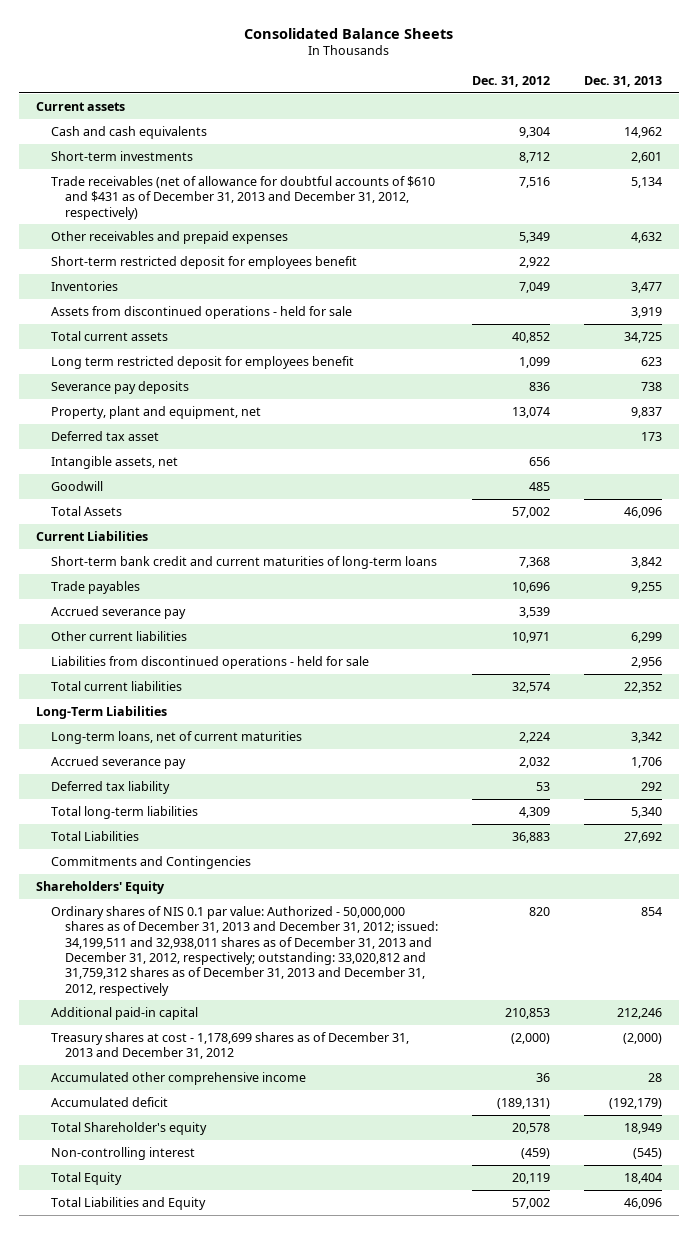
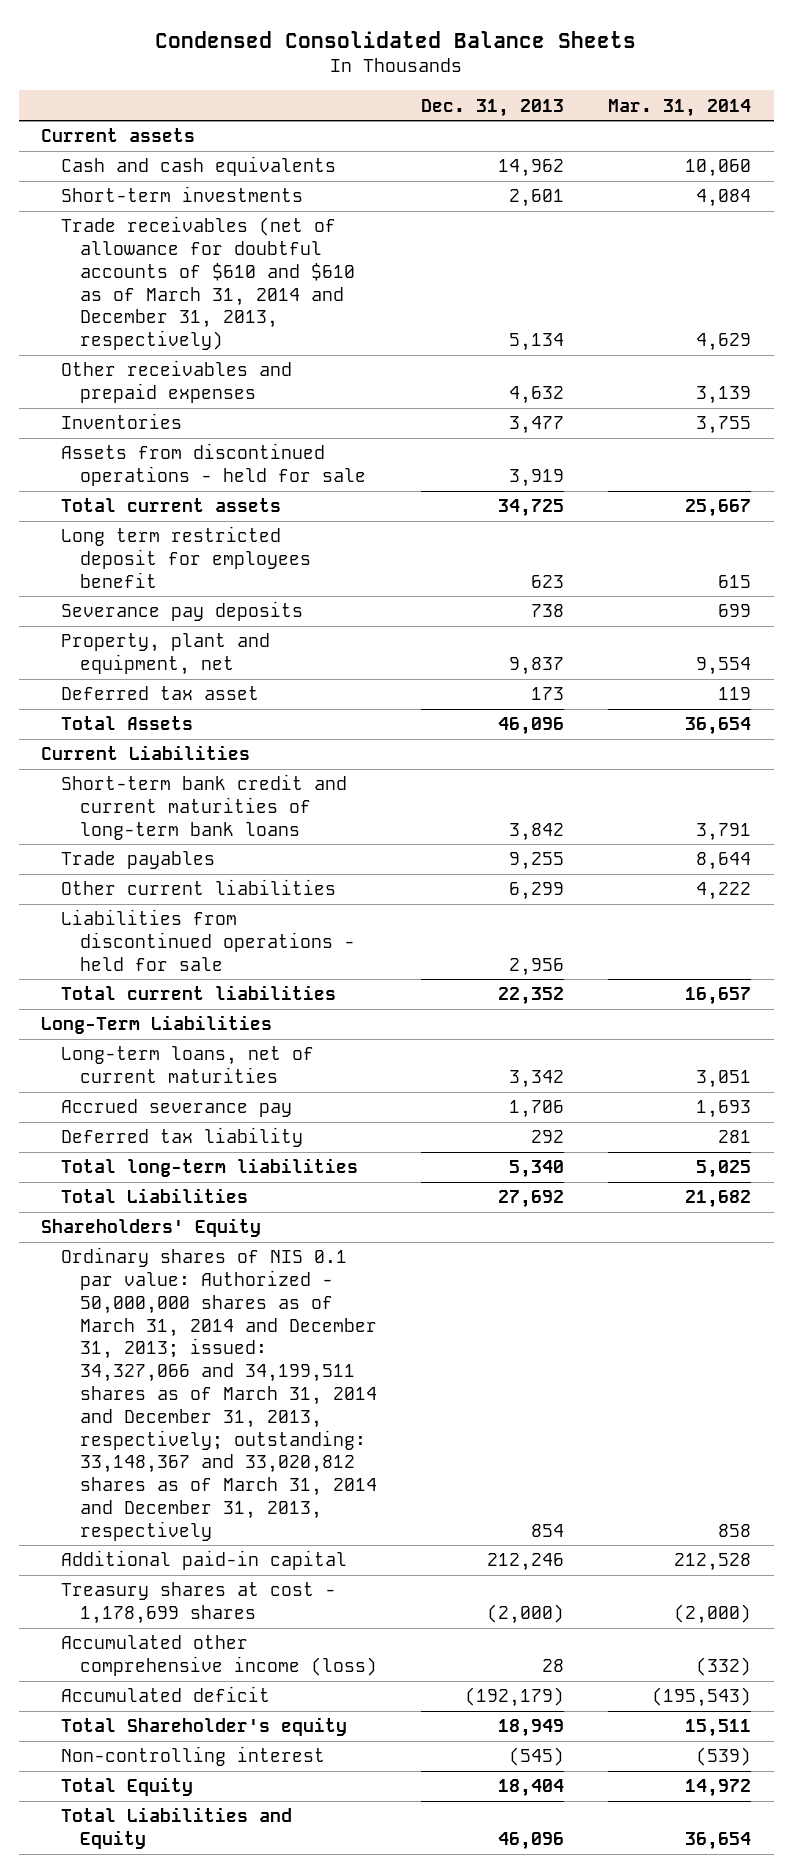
- Consolidated Balance Sheets
+ Condensed Consolidated Balance Sheets
- | Dec. 31, 2012 | Dec. 31, 2013
+ | Dec. 31, 2013 | Mar. 31, 2014
- Trade receivables (net of allowance for doubtful accounts of $610 and $431 as of December 31, 2013 and December 31, 2012, respectively) | 7,516 | 5,134
+ Trade receivables (net of allowance for doubtful accounts of $610 and $610 as of March 31, 2014 and December 31, 2013, respectively) | 5,134 | 4,629
- Short-term restricted deposit for employees benefit | 2,922 |
- Intangible assets, net | 656 |
- Goodwill | 485 |
- Short-term bank credit and current maturities of long-term loans | 7,368 | 3,842
+ Short-term bank credit and current maturities of long-term bank loans | 3,842 | 3,791
- Accrued severance pay | 3,539 |
- Commitments and Contingencies
- Ordinary shares of NIS 0.1 par value: Authorized - 50,000,000 shares as of December 31, 2013 and December 31, 2012; issued: 34,199,511 and 32,938,011 shares as of December 31, 2013 and December 31, 2012, respectively; outstanding: 33,020,812 and 31,759,312 shares as of December 31, 2013 and December 31, 2012, respectively | 820 | 854
+ Ordinary shares of NIS 0.1 par value: Authorized - 50,000,000 shares as of March 31, 2014 and December 31, 2013; issued: 34,327,066 and 34,199,511 shares as of March 31, 2014 and December 31, 2013, respectively; outstanding: 33,148,367 and 33,020,812 shares as of March 31, 2014 and December 31, 2013, respectively | 854 | 858
- Treasury shares at cost - 1,178,699 shares as of December 31, 2013 and December 31, 2012 | (2,000) | (2,000)
- Accumulated other comprehensive income | 36 | 28
+ Treasury shares at cost - 1,178,699 shares | (2,000) | (2,000)
+ Accumulated other comprehensive income (loss) | 28 | (332)

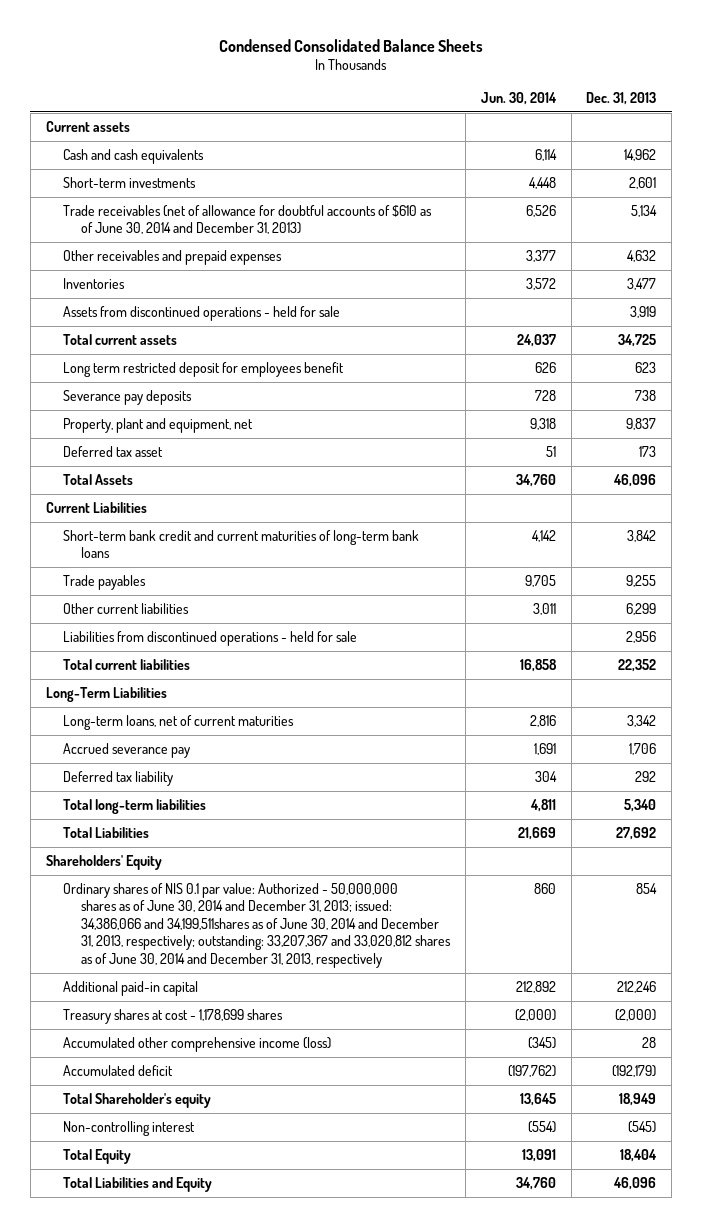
- | Dec. 31, 2013 | Mar. 31, 2014
+ | Jun. 30, 2014 | Dec. 31, 2013
- Trade receivables (net of allowance for doubtful accounts of $610 and $610 as of March 31, 2014 and December 31, 2013, respectively) | 5,134 | 4,629
+ Trade receivables (net of allowance for doubtful accounts of $610 as of June 30, 2014 and December 31, 2013) | 6,526 | 5,134
- Ordinary shares of NIS 0.1 par value: Authorized - 50,000,000 shares as of March 31, 2014 and December 31, 2013; issued: 34,327,066 and 34,199,511 shares as of March 31, 2014 and December 31, 2013, respectively; outstanding: 33,148,367 and 33,020,812 shares as of March 31, 2014 and December 31, 2013, respectively | 854 | 858
+ Ordinary shares of NIS 0.1 par value: Authorized - 50,000,000 shares as of June 30, 2014 and December 31, 2013; issued: 34,386,066 and 34,199,511shares as of June 30, 2014 and December 31, 2013, respectively; outstanding: 33,207,367 and 33,020,812 shares as of June 30, 2014 and December 31, 2013, respectively | 860 | 854

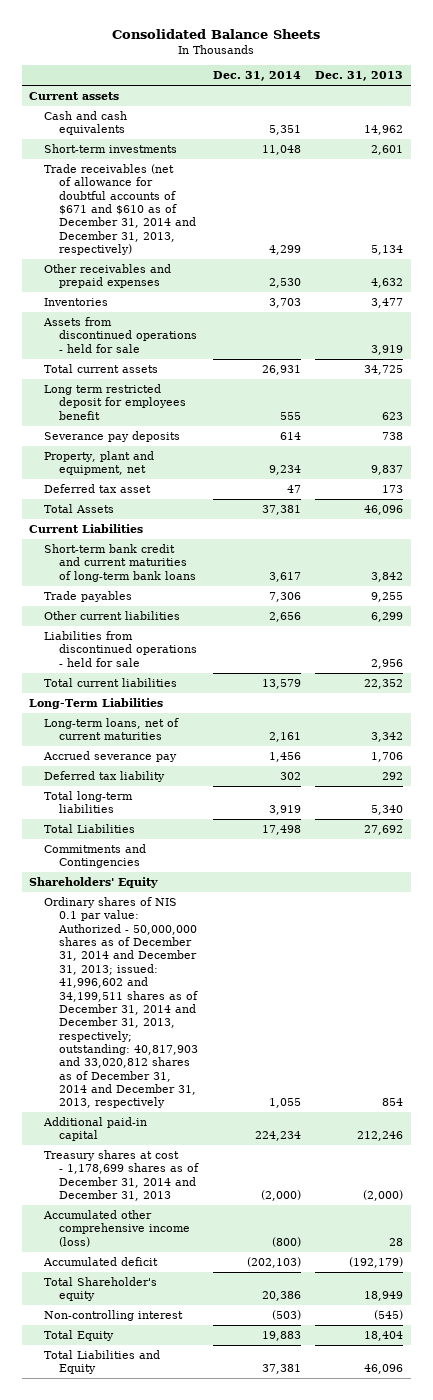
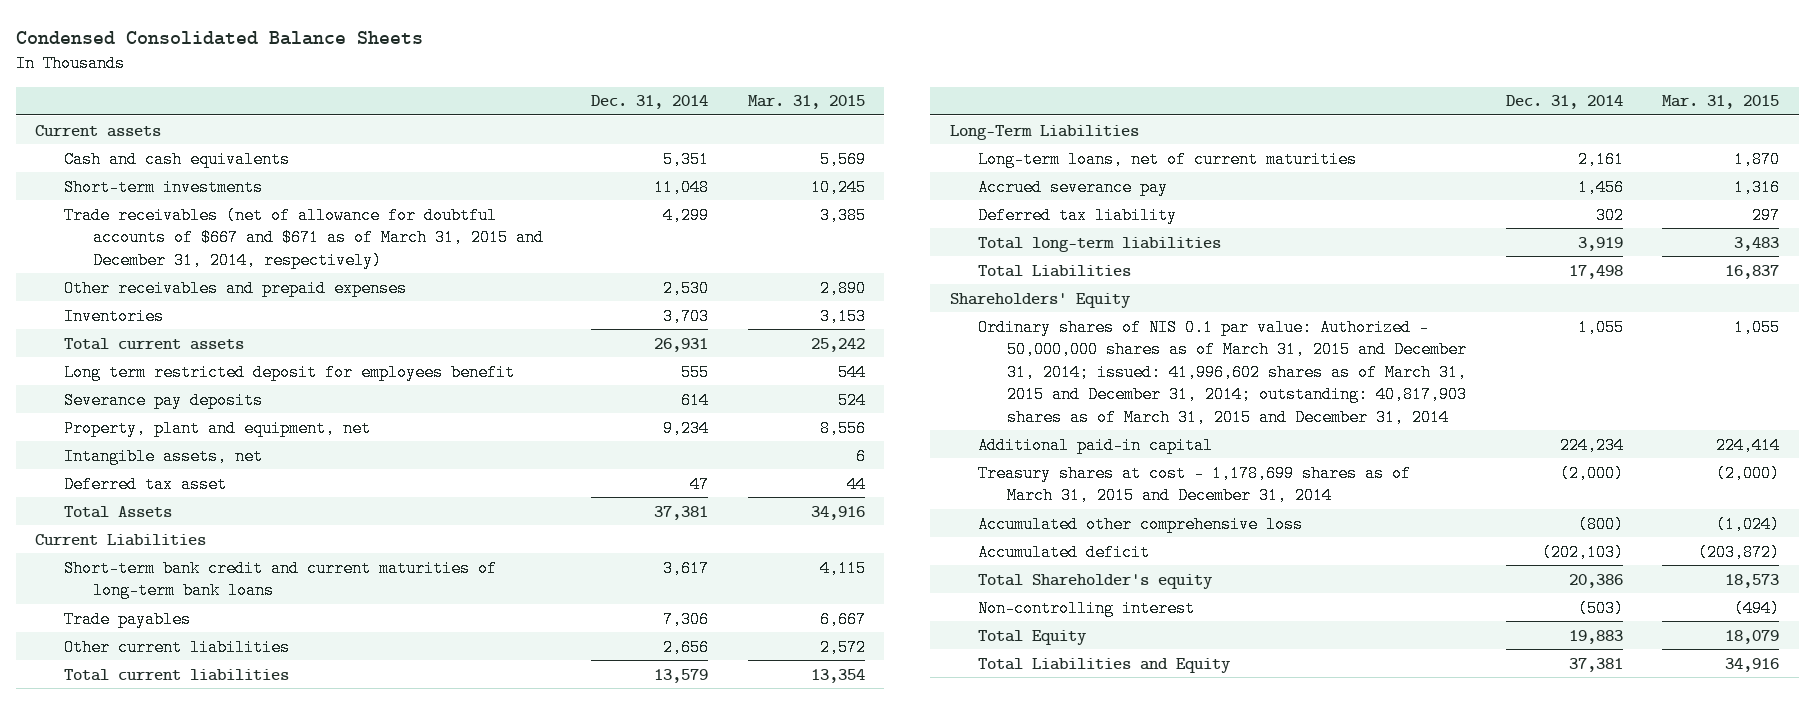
- Consolidated Balance Sheets
+ Condensed Consolidated Balance Sheets
- | Dec. 31, 2014 | Dec. 31, 2013
+ | Dec. 31, 2014 | Mar. 31, 2015
- Trade receivables (net of allowance for doubtful accounts of $671 and $610 as of December 31, 2014 and December 31, 2013, respectively) | 4,299 | 5,134
+ Trade receivables (net of allowance for doubtful accounts of $667 and $671 as of March 31, 2015 and December 31, 2014, respectively) | 4,299 | 3,385
- Assets from discontinued operations - held for sale | | 3,919
+ Intangible assets, net | | 6
- Liabilities from discontinued operations - held for sale | | 2,956
- Commitments and Contingencies
- Ordinary shares of NIS 0.1 par value: Authorized - 50,000,000 shares as of December 31, 2014 and December 31, 2013; issued: 41,996,602 and 34,199,511 shares as of December 31, 2014 and December 31, 2013, respectively; outstanding: 40,817,903 and 33,020,812 shares as of December 31, 2014 and December 31, 2013, respectively | 1,055 | 854
+ Ordinary shares of NIS 0.1 par value: Authorized - 50,000,000 shares as of March 31, 2015 and December 31, 2014; issued: 41,996,602 shares as of March 31, 2015 and December 31, 2014; outstanding: 40,817,903 shares as of March 31, 2015 and December 31, 2014 | 1,055 | 1,055
- Treasury shares at cost - 1,178,699 shares as of December 31, 2014 and December 31, 2013 | (2,000) | (2,000)
- Accumulated other comprehensive income (loss) | (800) | 28
+ Treasury shares at cost - 1,178,699 shares as of March 31, 2015 and December 31, 2014 | (2,000) | (2,000)
+ Accumulated other comprehensive loss | (800) | (1,024)

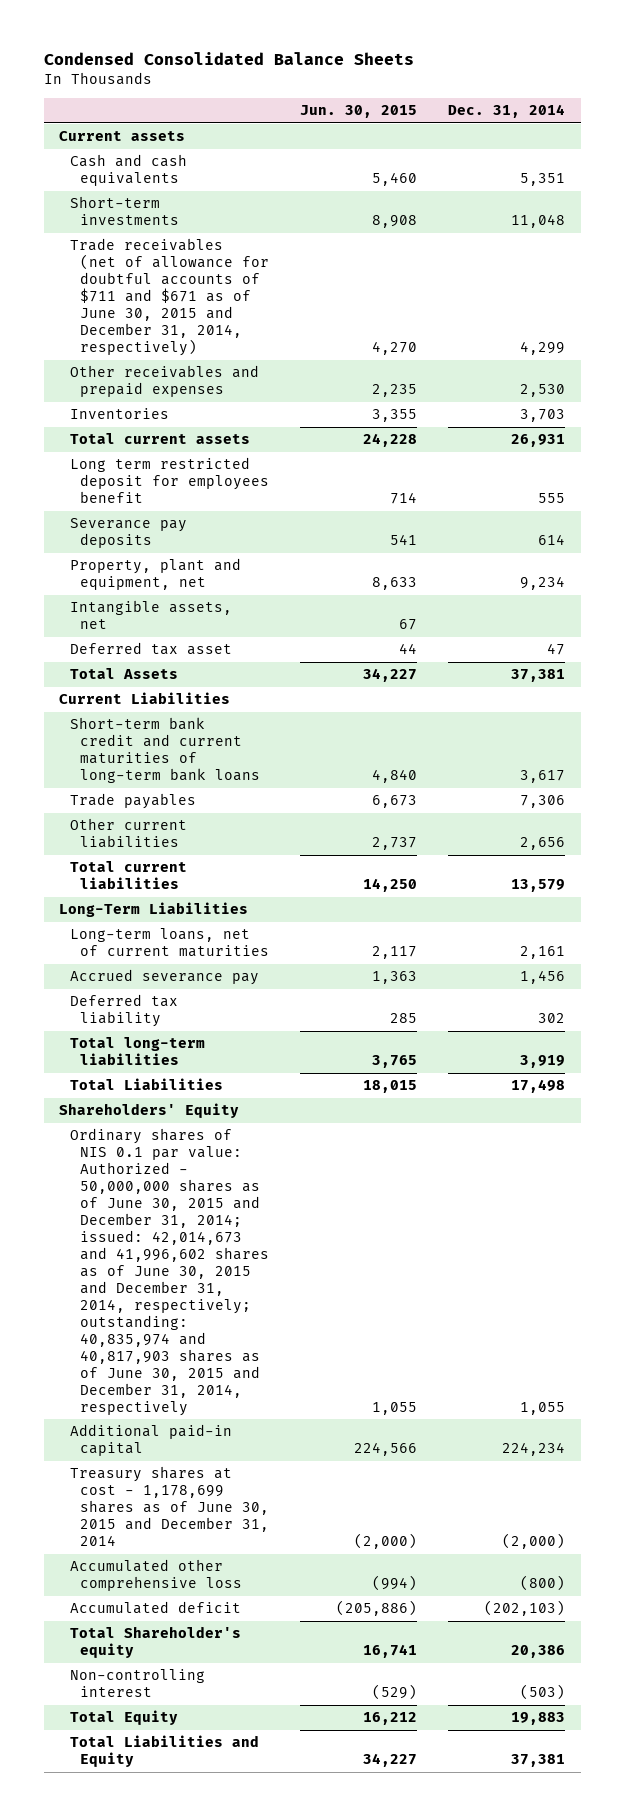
- | Dec. 31, 2014 | Mar. 31, 2015
+ | Jun. 30, 2015 | Dec. 31, 2014
- Trade receivables (net of allowance for doubtful accounts of $667 and $671 as of March 31, 2015 and December 31, 2014, respectively) | 4,299 | 3,385
+ Trade receivables (net of allowance for doubtful accounts of $711 and $671 as of June 30, 2015 and December 31, 2014, respectively) | 4,270 | 4,299
- Ordinary shares of NIS 0.1 par value: Authorized - 50,000,000 shares as of March 31, 2015 and December 31, 2014; issued: 41,996,602 shares as of March 31, 2015 and December 31, 2014; outstanding: 40,817,903 shares as of March 31, 2015 and December 31, 2014 | 1,055 | 1,055
+ Ordinary shares of NIS 0.1 par value: Authorized - 50,000,000 shares as of June 30, 2015 and December 31, 2014; issued: 42,014,673 and 41,996,602 shares as of June 30, 2015 and December 31, 2014, respectively; outstanding: 40,835,974 and 40,817,903 shares as of June 30, 2015 and December 31, 2014, respectively | 1,055 | 1,055
- Treasury shares at cost - 1,178,699 shares as of March 31, 2015 and December 31, 2014 | (2,000) | (2,000)
+ Treasury shares at cost - 1,178,699 shares as of June 30, 2015 and December 31, 2014 | (2,000) | (2,000)

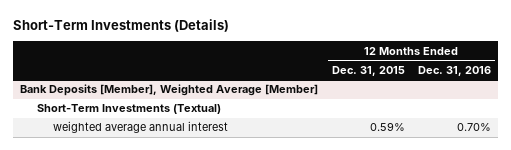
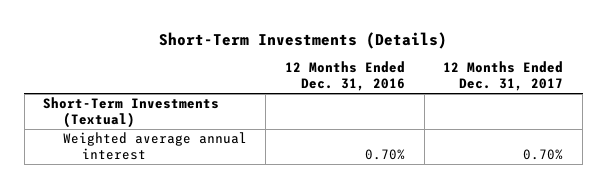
- | 12 Months Ended Dec. 31, 2015 | 12 Months Ended Dec. 31, 2016
+ | 12 Months Ended Dec. 31, 2016 | 12 Months Ended Dec. 31, 2017
- Bank Deposits [Member], Weighted Average [Member]
- weighted average annual interest | 0.59% | 0.70%
+ Weighted average annual interest | 0.70% | 0.70%

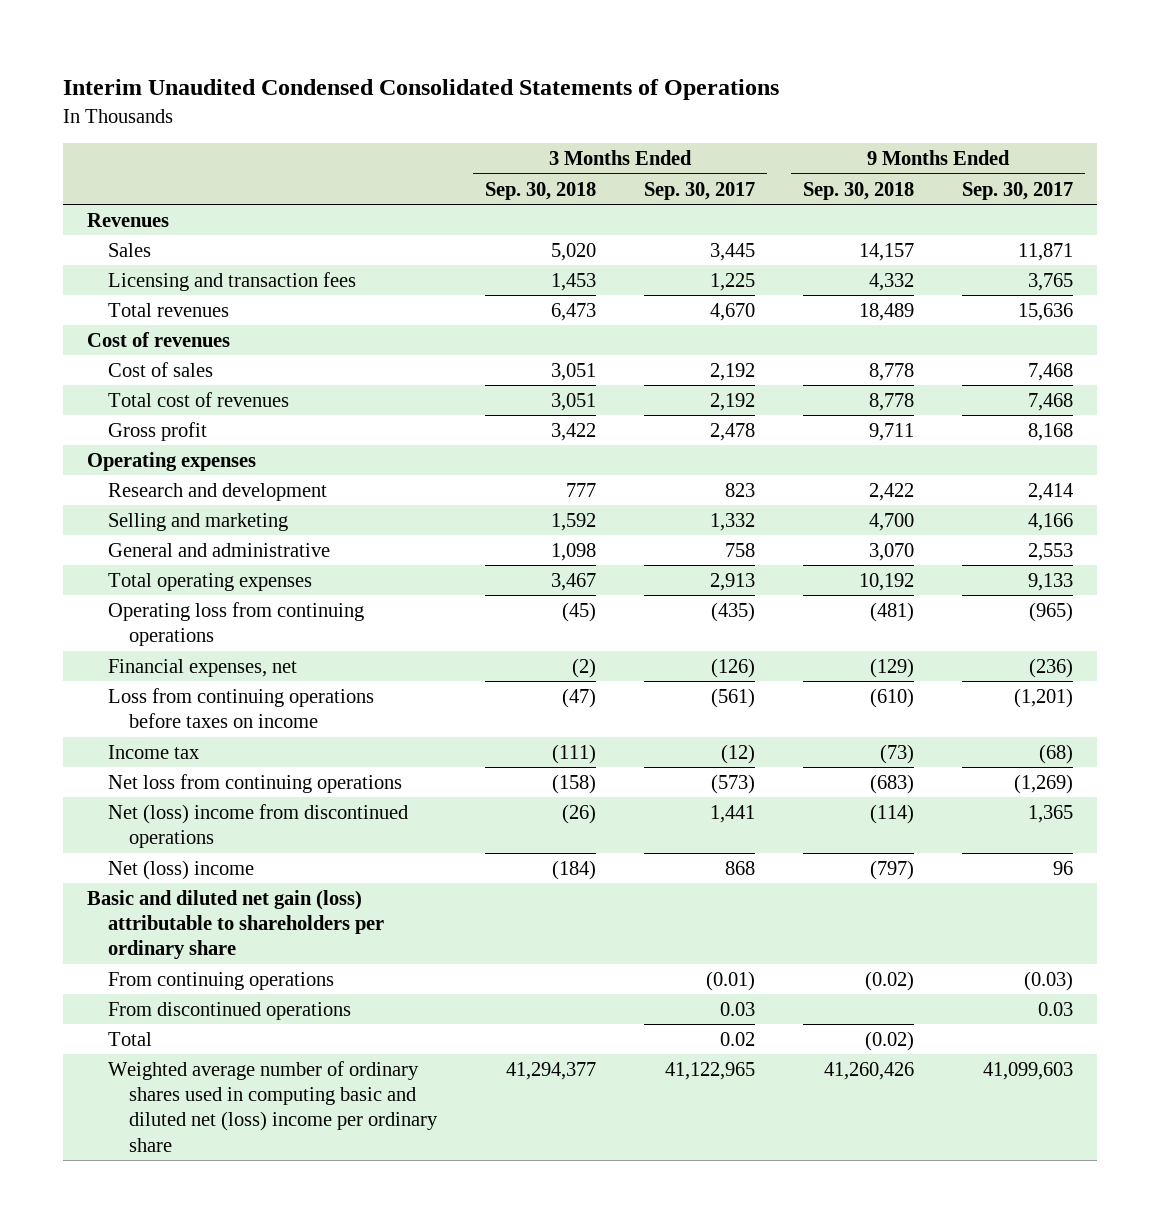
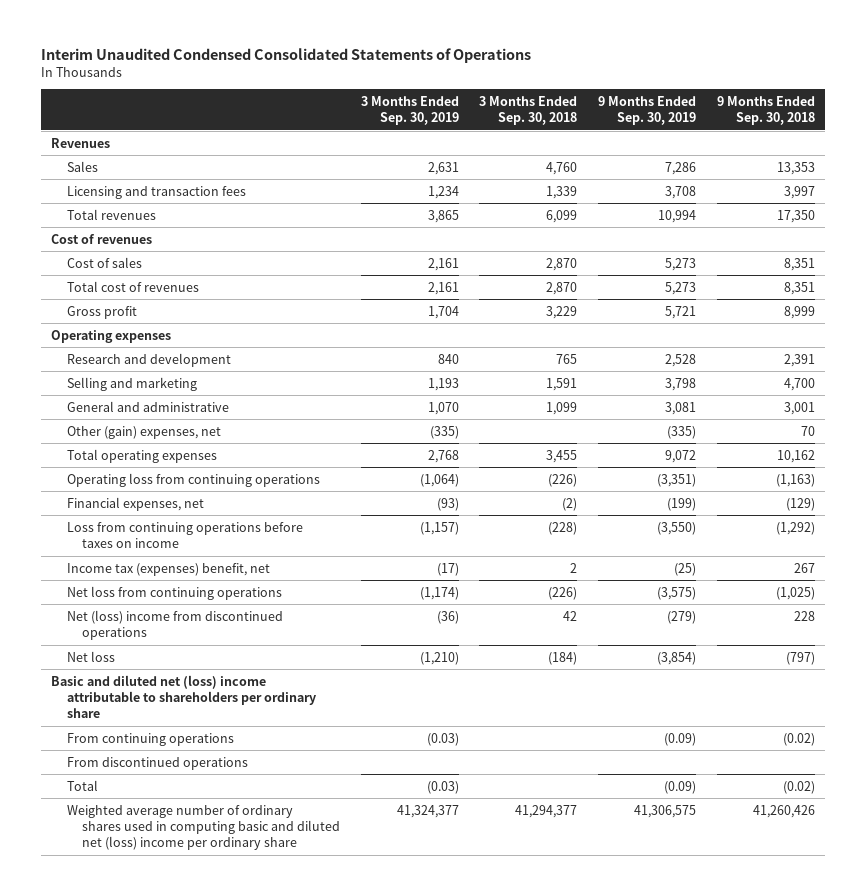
- | 3 Months Ended Sep. 30, 2018 | 3 Months Ended Sep. 30, 2017 | 9 Months Ended Sep. 30, 2018 | 9 Months Ended Sep. 30, 2017
+ | 3 Months Ended Sep. 30, 2019 | 3 Months Ended Sep. 30, 2018 | 9 Months Ended Sep. 30, 2019 | 9 Months Ended Sep. 30, 2018
- Sales | 5,020 | 3,445 | 14,157 | 11,871
- Licensing and transaction fees | 1,453 | 1,225 | 4,332 | 3,765
- Total revenues | 6,473 | 4,670 | 18,489 | 15,636
+ Sales | 2,631 | 4,760 | 7,286 | 13,353
+ Licensing and transaction fees | 1,234 | 1,339 | 3,708 | 3,997
+ Total revenues | 3,865 | 6,099 | 10,994 | 17,350
- Cost of sales | 3,051 | 2,192 | 8,778 | 7,468
- Total cost of revenues | 3,051 | 2,192 | 8,778 | 7,468
- Gross profit | 3,422 | 2,478 | 9,711 | 8,168
+ Cost of sales | 2,161 | 2,870 | 5,273 | 8,351
+ Total cost of revenues | 2,161 | 2,870 | 5,273 | 8,351
+ Gross profit | 1,704 | 3,229 | 5,721 | 8,999
- Research and development | 777 | 823 | 2,422 | 2,414
- Selling and marketing | 1,592 | 1,332 | 4,700 | 4,166
- General and administrative | 1,098 | 758 | 3,070 | 2,553
- Total operating expenses | 3,467 | 2,913 | 10,192 | 9,133
- Operating loss from continuing operations | (45) | (435) | (481) | (965)
+ Research and development | 840 | 765 | 2,528 | 2,391
+ Selling and marketing | 1,193 | 1,591 | 3,798 | 4,700
+ General and administrative | 1,070 | 1,099 | 3,081 | 3,001
+ Other (gain) expenses, net | (335) | | (335) | 70
+ Total operating expenses | 2,768 | 3,455 | 9,072 | 10,162
+ Operating loss from continuing operations | (1,064) | (226) | (3,351) | (1,163)
- Loss from continuing operations before taxes on income | (47) | (561) | (610) | (1,201)
- Income tax | (111) | (12) | (73) | (68)
- Net loss from continuing operations | (158) | (573) | (683) | (1,269)
- Net (loss) income from discontinued operations | (26) | 1,441 | (114) | 1,365
- Net (loss) income | (184) | 868 | (797) | 96
- Basic and diluted net gain (loss) attributable to shareholders per ordinary share
+ Loss from continuing operations before taxes on income | (1,157) | (228) | (3,550) | (1,292)
+ Income tax (expenses) benefit, net | (17) | 2 | (25) | 267
+ Net loss from continuing operations | (1,174) | (226) | (3,575) | (1,025)
+ Net (loss) income from discontinued operations | (36) | 42 | (279) | 228
+ Net loss | (1,210) | (184) | (3,854) | (797)
+ Basic and diluted net (loss) income attributable to shareholders per ordinary share

